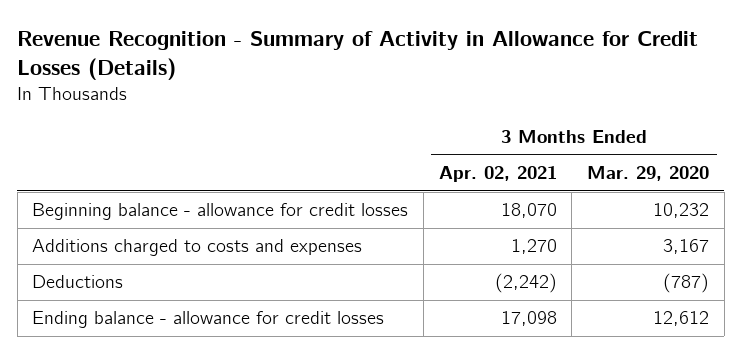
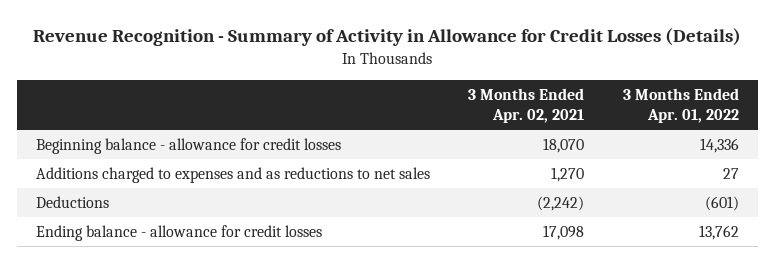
- | 3 Months Ended Apr. 02, 2021 | 3 Months Ended Mar. 29, 2020
+ | 3 Months Ended Apr. 02, 2021 | 3 Months Ended Apr. 01, 2022
- Additions charged to costs and expenses | 1,270 | 3,167
+ Additions charged to expenses and as reductions to net sales | 1,270 | 27

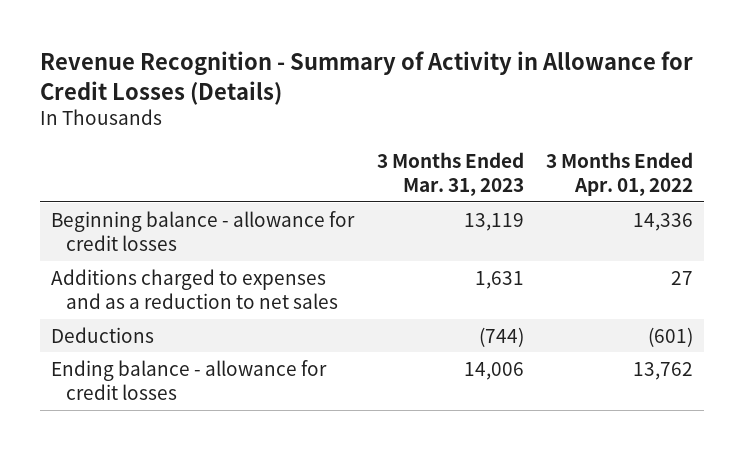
- | 3 Months Ended Apr. 02, 2021 | 3 Months Ended Apr. 01, 2022
+ | 3 Months Ended Mar. 31, 2023 | 3 Months Ended Apr. 01, 2022
- Additions charged to expenses and as reductions to net sales | 1,270 | 27
+ Additions charged to expenses and as a reduction to net sales | 1,631 | 27

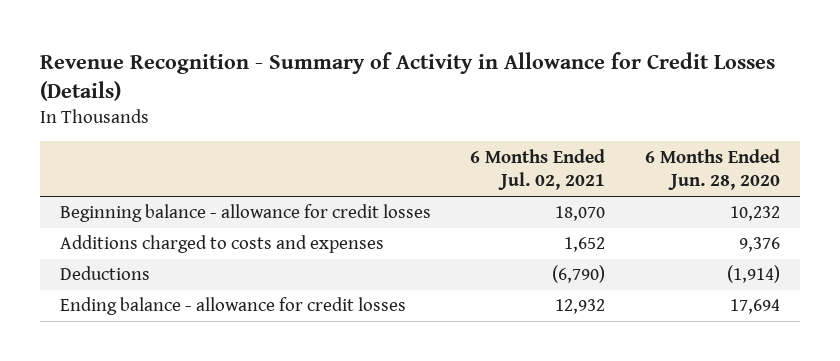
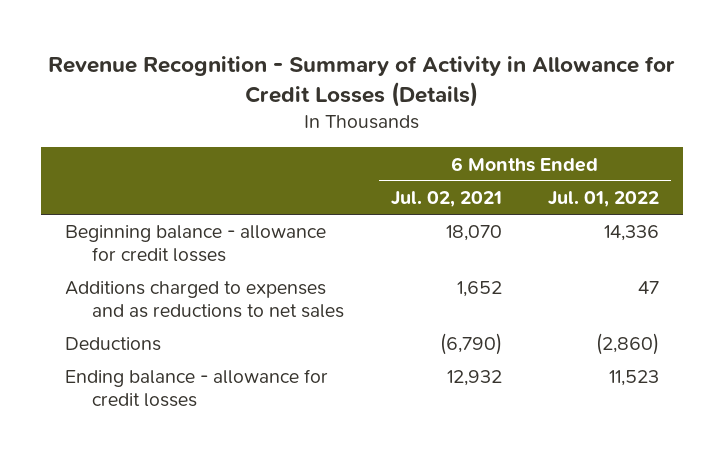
- | 6 Months Ended Jul. 02, 2021 | 6 Months Ended Jun. 28, 2020
+ | 6 Months Ended Jul. 02, 2021 | 6 Months Ended Jul. 01, 2022
- Additions charged to costs and expenses | 1,652 | 9,376
+ Additions charged to expenses and as reductions to net sales | 1,652 | 47

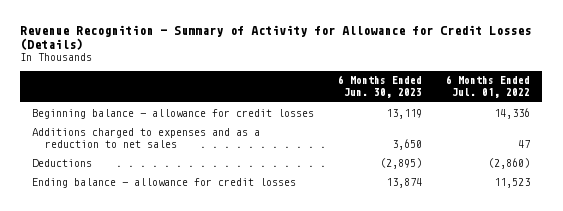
- Revenue Recognition - Summary of Activity in Allowance for Credit Losses (Details)
+ Revenue Recognition - Summary of Activity for Allowance for Credit Losses (Details)
- | 6 Months Ended Jul. 02, 2021 | 6 Months Ended Jul. 01, 2022
+ | 6 Months Ended Jun. 30, 2023 | 6 Months Ended Jul. 01, 2022
- Additions charged to expenses and as reductions to net sales | 1,652 | 47
+ Additions charged to expenses and as a reduction to net sales | 3,650 | 47

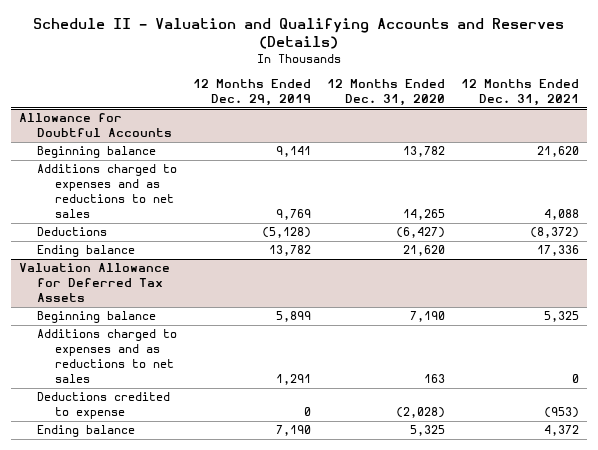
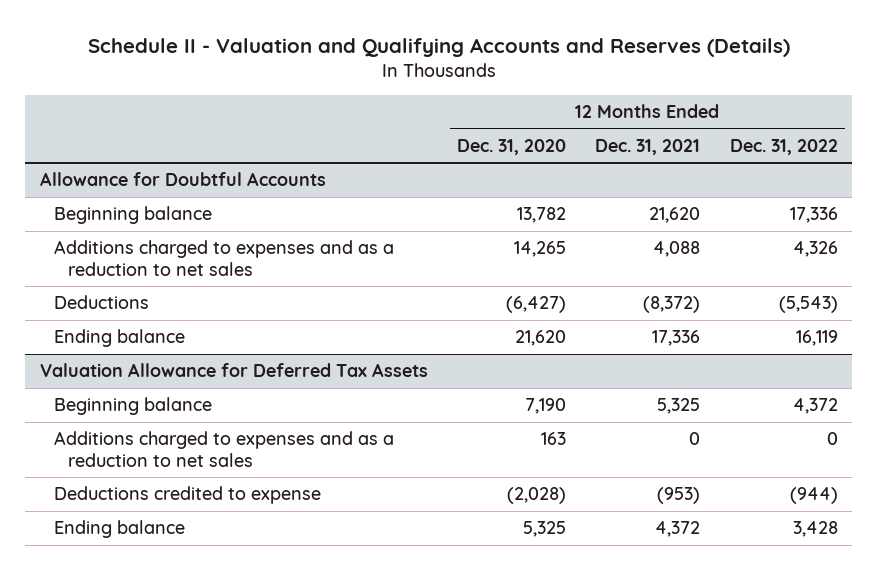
- | 12 Months Ended Dec. 29, 2019 | 12 Months Ended Dec. 31, 2020 | 12 Months Ended Dec. 31, 2021
+ | 12 Months Ended Dec. 31, 2020 | 12 Months Ended Dec. 31, 2021 | 12 Months Ended Dec. 31, 2022
@ Allowance for Doubtful Accounts
- Additions charged to expenses and as reductions to net sales | 9,769 | 14,265 | 4,088
+ Additions charged to expenses and as a reduction to net sales | 14,265 | 4,088 | 4,326
@ Valuation Allowance for Deferred Tax Assets
- Additions charged to expenses and as reductions to net sales | 1,291 | 163 | 0
+ Additions charged to expenses and as a reduction to net sales | 163 | 0 | 0

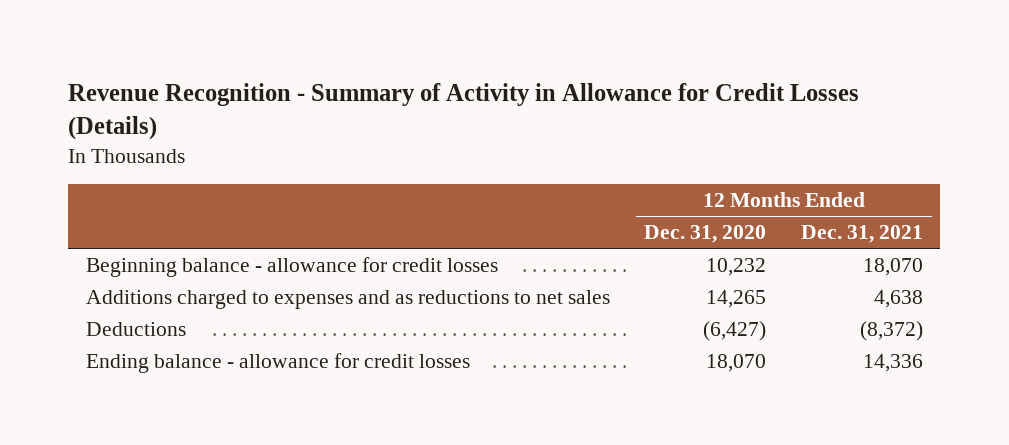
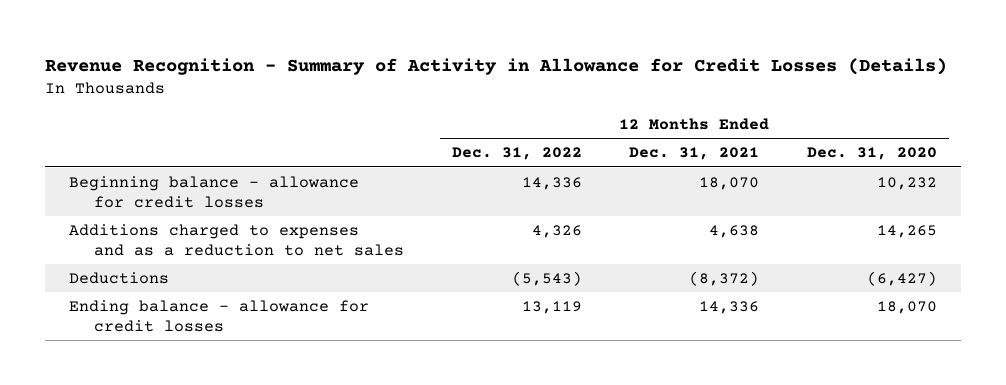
- | 12 Months Ended Dec. 31, 2020 | 12 Months Ended Dec. 31, 2021
+ | 12 Months Ended Dec. 31, 2022 | 12 Months Ended Dec. 31, 2021 | 12 Months Ended Dec. 31, 2020
- Additions charged to expenses and as reductions to net sales | 14,265 | 4,638
+ Additions charged to expenses and as a reduction to net sales | 4,326 | 4,638 | 14,265

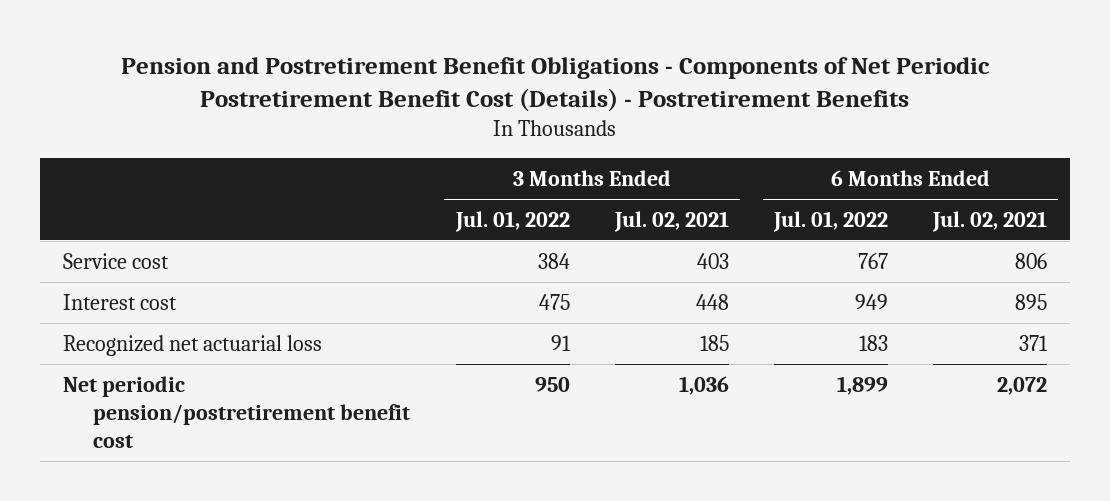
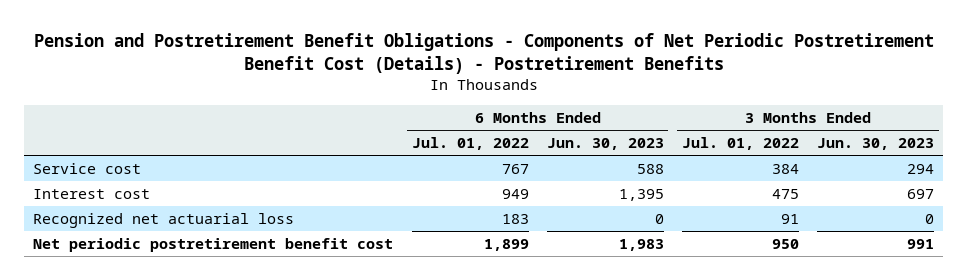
- | 3 Months Ended Jul. 01, 2022 | 3 Months Ended Jul. 02, 2021 | 6 Months Ended Jul. 01, 2022 | 6 Months Ended Jul. 02, 2021
+ | 6 Months Ended Jul. 01, 2022 | 6 Months Ended Jun. 30, 2023 | 3 Months Ended Jul. 01, 2022 | 3 Months Ended Jun. 30, 2023
- Net periodic pension/postretirement benefit cost | 950 | 1,036 | 1,899 | 2,072
+ Net periodic postretirement benefit cost | 1,899 | 1,983 | 950 | 991

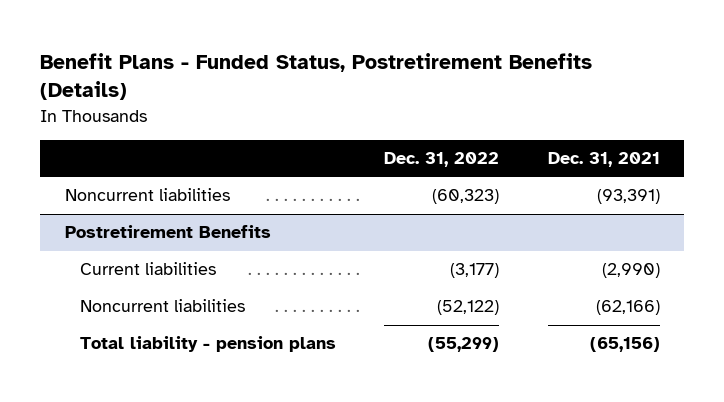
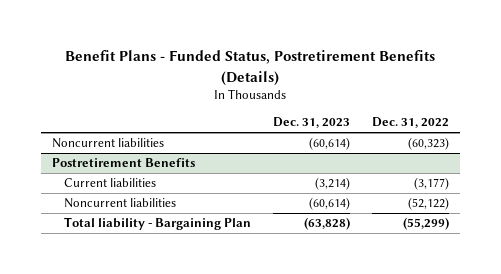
- | Dec. 31, 2022 | Dec. 31, 2021
+ | Dec. 31, 2023 | Dec. 31, 2022
@ Postretirement Benefits
- Total liability - pension plans | (55,299) | (65,156)
+ Total liability - Bargaining Plan | (63,828) | (55,299)

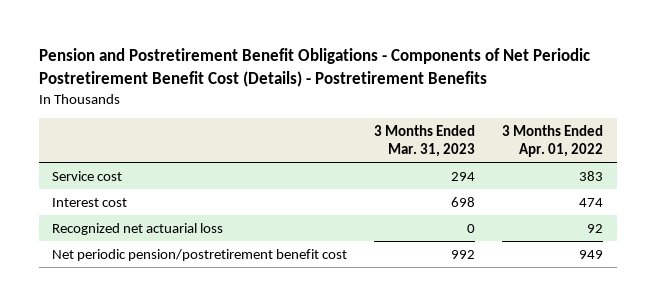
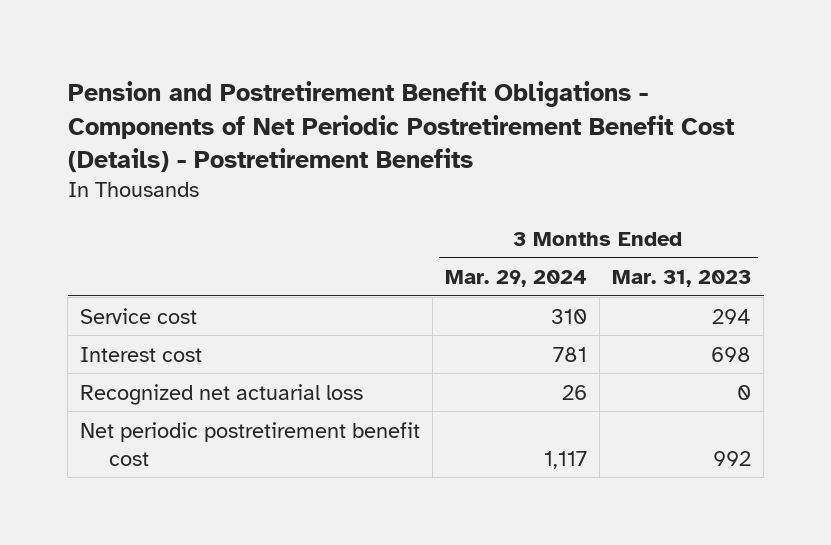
- | 3 Months Ended Mar. 31, 2023 | 3 Months Ended Apr. 01, 2022
+ | 3 Months Ended Mar. 29, 2024 | 3 Months Ended Mar. 31, 2023
- Net periodic pension/postretirement benefit cost | 992 | 949
+ Net periodic postretirement benefit cost | 1,117 | 992

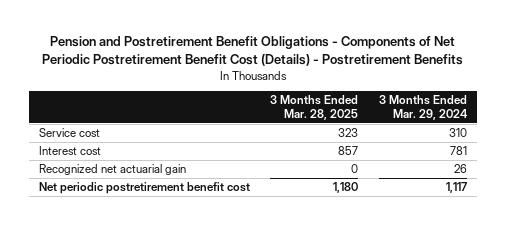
- | 3 Months Ended Mar. 29, 2024 | 3 Months Ended Mar. 31, 2023
+ | 3 Months Ended Mar. 28, 2025 | 3 Months Ended Mar. 29, 2024
- Recognized net actuarial loss | 26 | 0
+ Recognized net actuarial gain | 0 | 26

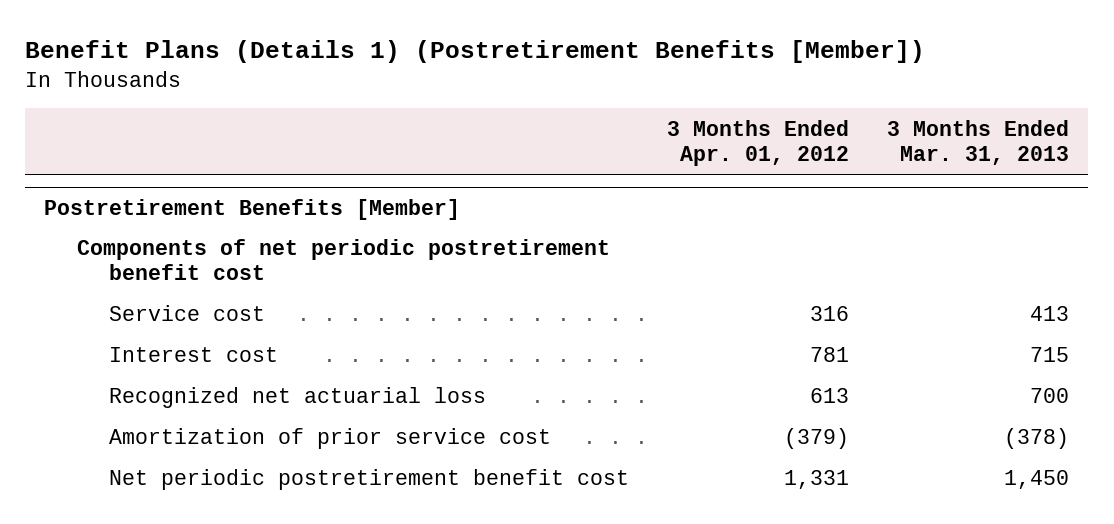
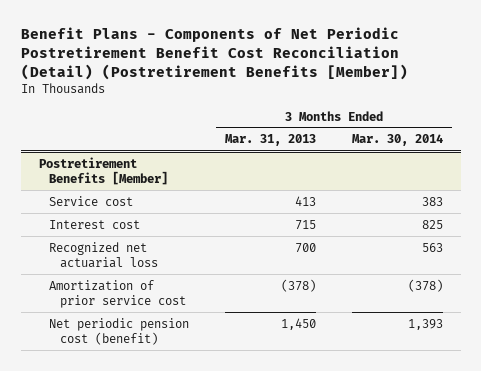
- Benefit Plans (Details 1) (Postretirement Benefits [Member])
+ Benefit Plans - Components of Net Periodic Postretirement Benefit Cost Reconciliation (Detail) (Postretirement Benefits [Member])
- | 3 Months Ended Apr. 01, 2012 | 3 Months Ended Mar. 31, 2013
+ | 3 Months Ended Mar. 31, 2013 | 3 Months Ended Mar. 30, 2014
@ Postretirement Benefits [Member]
- Components of net periodic postretirement benefit cost
- Net periodic postretirement benefit cost | 1,331 | 1,450
+ Net periodic pension cost (benefit) | 1,450 | 1,393

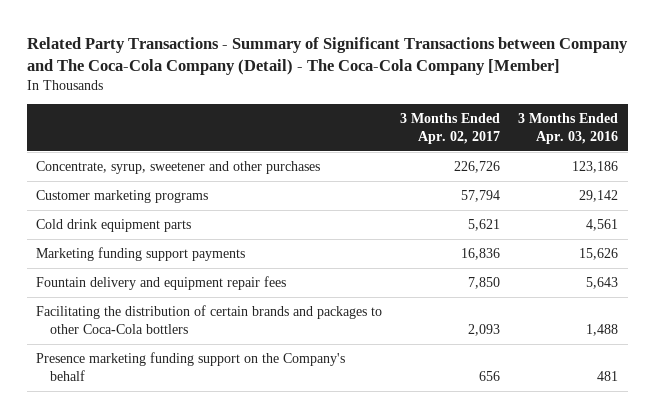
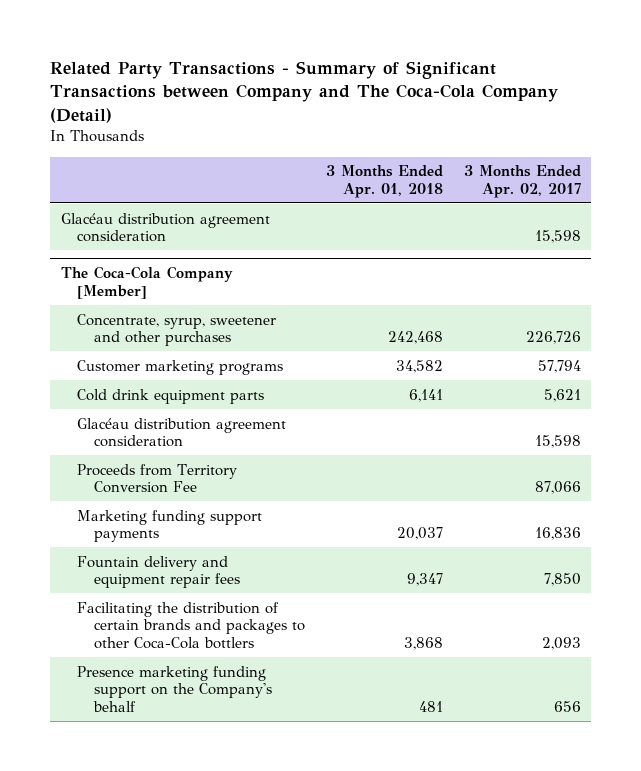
- Related Party Transactions - Summary of Significant Transactions between Company and The Coca-Cola Company (Detail) - The Coca-Cola Company [Member]
+ Related Party Transactions - Summary of Significant Transactions between Company and The Coca-Cola Company (Detail)
- | 3 Months Ended Apr. 02, 2017 | 3 Months Ended Apr. 03, 2016
+ | 3 Months Ended Apr. 01, 2018 | 3 Months Ended Apr. 02, 2017
+ Glacéau distribution agreement consideration | | 15,598
+ The Coca-Cola Company [Member]
+ Glacéau distribution agreement consideration | | 15,598
+ Proceeds from Territory Conversion Fee | | 87,066

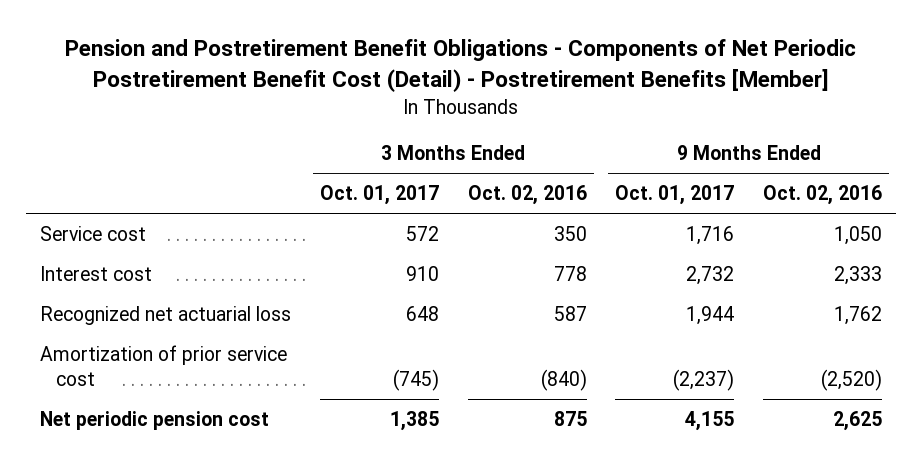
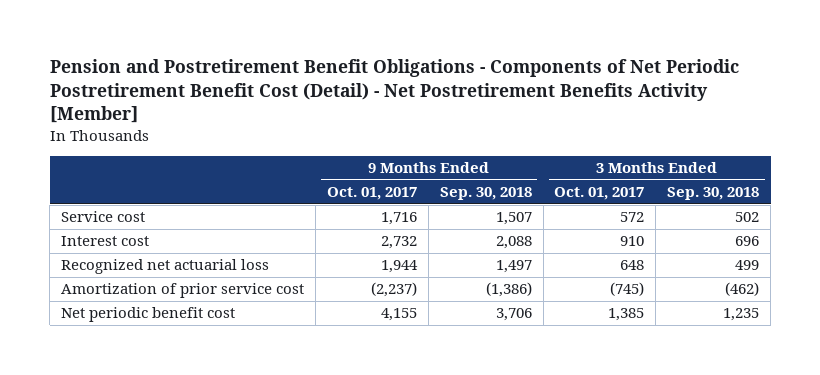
- Pension and Postretirement Benefit Obligations - Components of Net Periodic Postretirement Benefit Cost (Detail) - Postretirement Benefits [Member]
+ Pension and Postretirement Benefit Obligations - Components of Net Periodic Postretirement Benefit Cost (Detail) - Net Postretirement Benefits Activity [Member]
- | 3 Months Ended Oct. 01, 2017 | 3 Months Ended Oct. 02, 2016 | 9 Months Ended Oct. 01, 2017 | 9 Months Ended Oct. 02, 2016
+ | 9 Months Ended Oct. 01, 2017 | 9 Months Ended Sep. 30, 2018 | 3 Months Ended Oct. 01, 2017 | 3 Months Ended Sep. 30, 2018
- Net periodic pension cost | 1,385 | 875 | 4,155 | 2,625
+ Net periodic benefit cost | 4,155 | 3,706 | 1,385 | 1,235

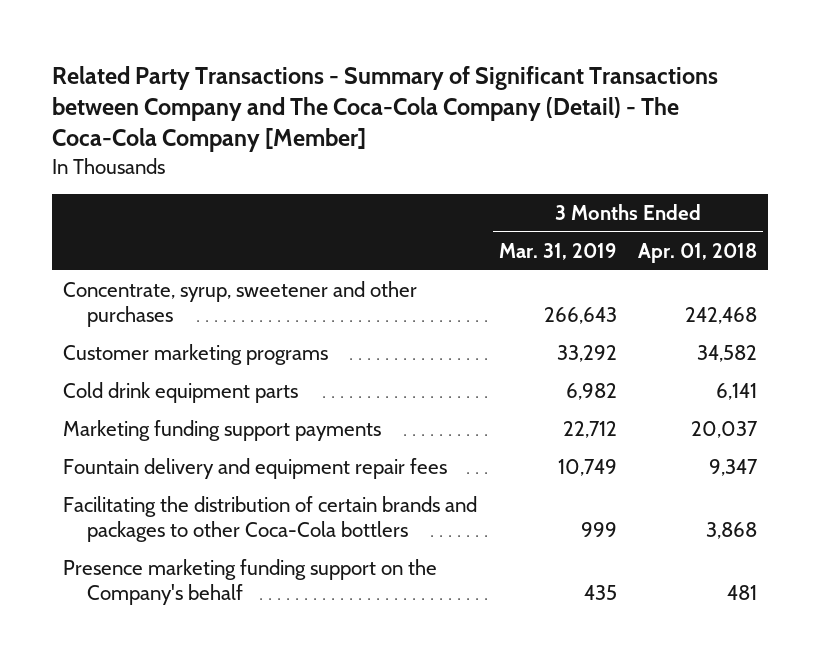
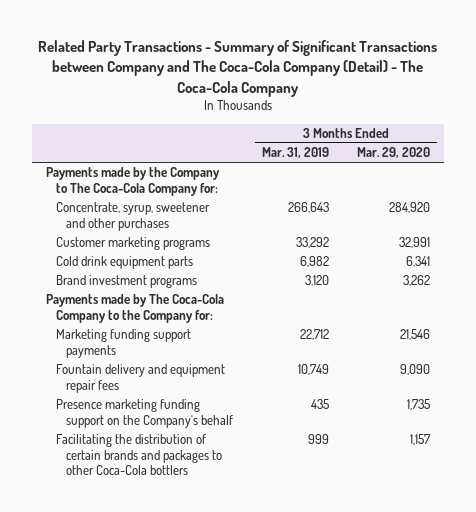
- Related Party Transactions - Summary of Significant Transactions between Company and The Coca-Cola Company (Detail) - The Coca-Cola Company [Member]
+ Related Party Transactions - Summary of Significant Transactions between Company and The Coca-Cola Company (Detail) - The Coca-Cola Company
- | 3 Months Ended Mar. 31, 2019 | 3 Months Ended Apr. 01, 2018
+ | 3 Months Ended Mar. 31, 2019 | 3 Months Ended Mar. 29, 2020
+ Payments made by the Company to The Coca-Cola Company for:
+ Brand investment programs | 3,120 | 3,262
+ Payments made by The Coca-Cola Company to the Company for:
moved down: Facilitating the distribution of certain brands and packages to other Coca-Cola bottlers | 999 | 1,157

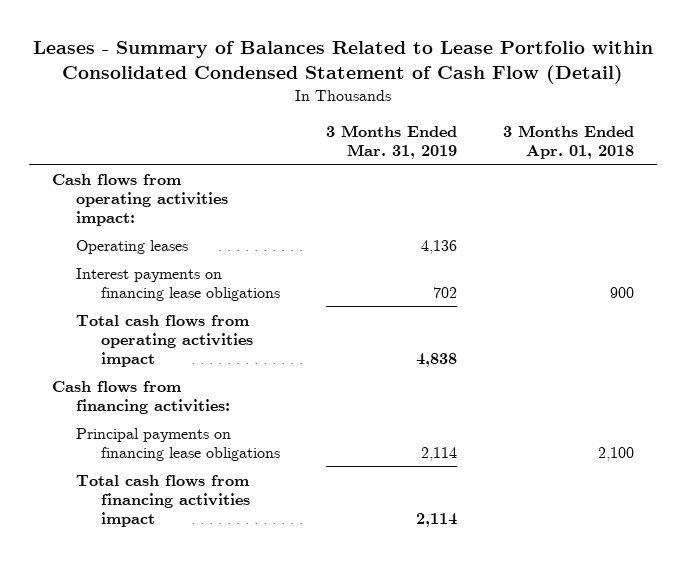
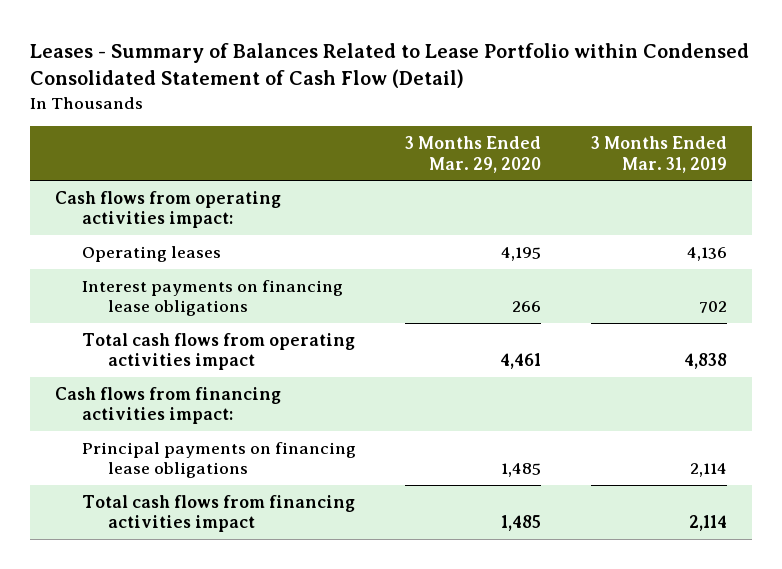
- Leases - Summary of Balances Related to Lease Portfolio within Consolidated Condensed Statement of Cash Flow (Detail)
+ Leases - Summary of Balances Related to Lease Portfolio within Condensed Consolidated Statement of Cash Flow (Detail)
- | 3 Months Ended Mar. 31, 2019 | 3 Months Ended Apr. 01, 2018
+ | 3 Months Ended Mar. 29, 2020 | 3 Months Ended Mar. 31, 2019
- Cash flows from financing activities:
+ Cash flows from financing activities impact:

